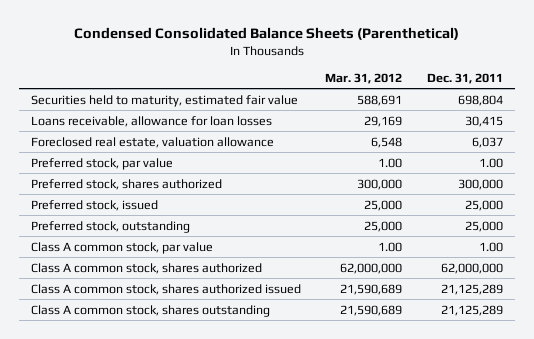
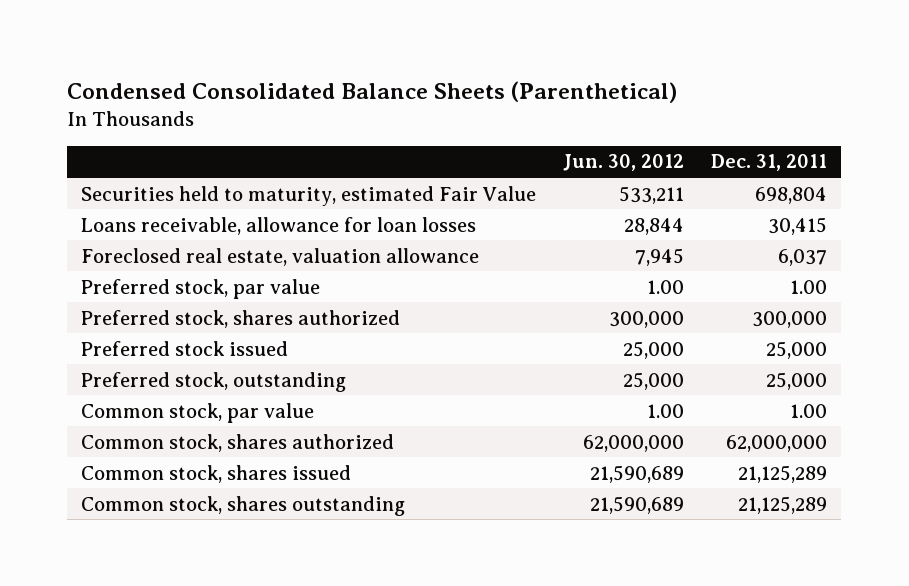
- | Mar. 31, 2012 | Dec. 31, 2011
+ | Jun. 30, 2012 | Dec. 31, 2011
- Securities held to maturity, estimated fair value | 588,691 | 698,804
+ Securities held to maturity, estimated Fair Value | 533,211 | 698,804
- Preferred stock, issued | 25,000 | 25,000
+ Preferred stock issued | 25,000 | 25,000
- Class A common stock, par value | 1.00 | 1.00
- Class A common stock, shares authorized | 62,000,000 | 62,000,000
- Class A common stock, shares authorized issued | 21,590,689 | 21,125,289
- Class A common stock, shares outstanding | 21,590,689 | 21,125,289
+ Common stock, par value | 1.00 | 1.00
+ Common stock, shares authorized | 62,000,000 | 62,000,000
+ Common stock, shares issued | 21,590,689 | 21,125,289
+ Common stock, shares outstanding | 21,590,689 | 21,125,289

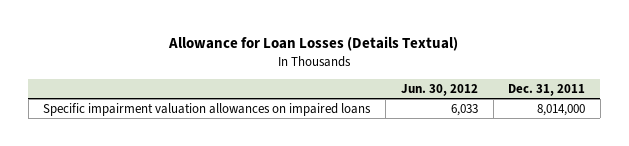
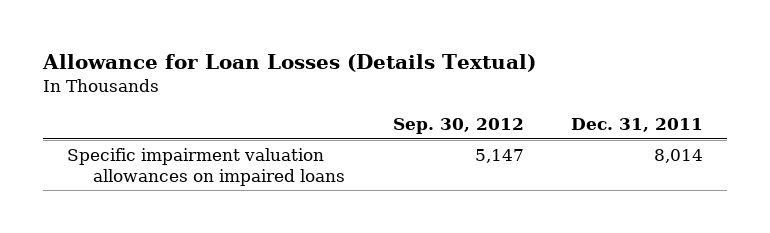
- | Jun. 30, 2012 | Dec. 31, 2011
+ | Sep. 30, 2012 | Dec. 31, 2011
- Specific impairment valuation allowances on impaired loans | 6,033 | 8,014,000
+ Specific impairment valuation allowances on impaired loans | 5,147 | 8,014

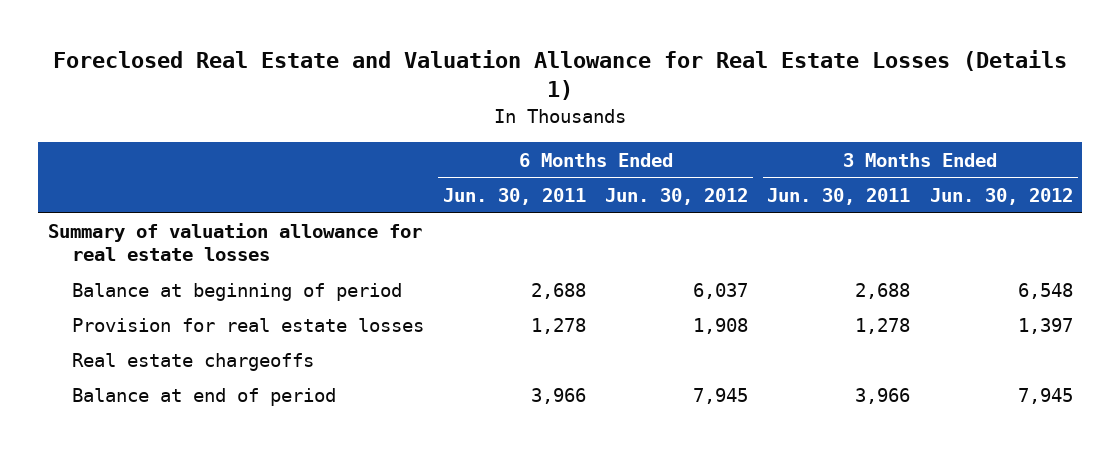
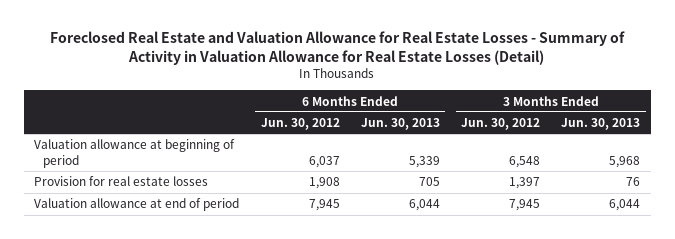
- Foreclosed Real Estate and Valuation Allowance for Real Estate Losses (Details 1)
+ Foreclosed Real Estate and Valuation Allowance for Real Estate Losses - Summary of Activity in Valuation Allowance for Real Estate Losses (Detail)
- | 6 Months Ended Jun. 30, 2011 | 6 Months Ended Jun. 30, 2012 | 3 Months Ended Jun. 30, 2011 | 3 Months Ended Jun. 30, 2012
+ | 6 Months Ended Jun. 30, 2012 | 6 Months Ended Jun. 30, 2013 | 3 Months Ended Jun. 30, 2012 | 3 Months Ended Jun. 30, 2013
- Summary of valuation allowance for real estate losses
- Balance at beginning of period | 2,688 | 6,037 | 2,688 | 6,548
+ Valuation allowance at beginning of period | 6,037 | 5,339 | 6,548 | 5,968
- Real estate chargeoffs
- Balance at end of period | 3,966 | 7,945 | 3,966 | 7,945
+ Valuation allowance at end of period | 7,945 | 6,044 | 7,945 | 6,044

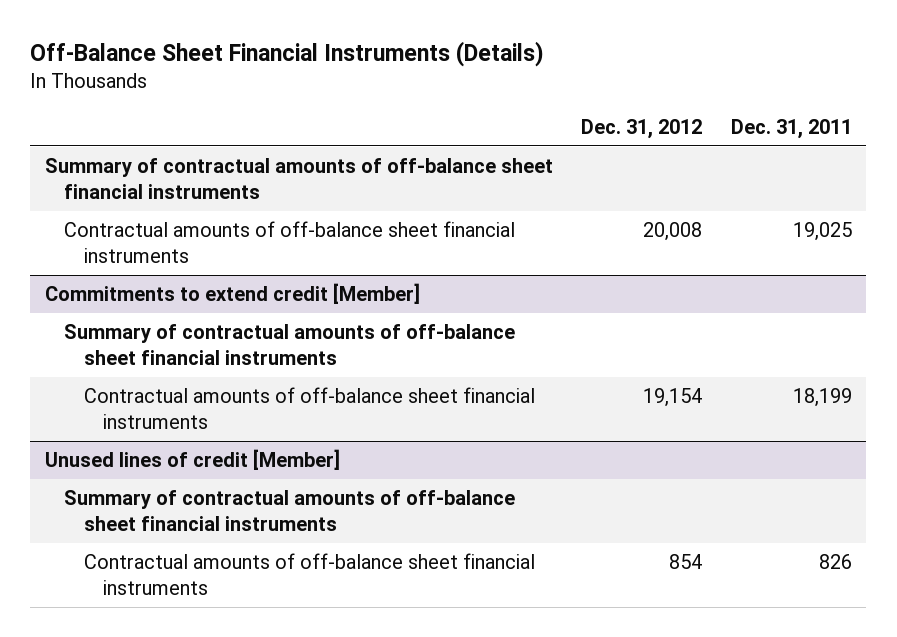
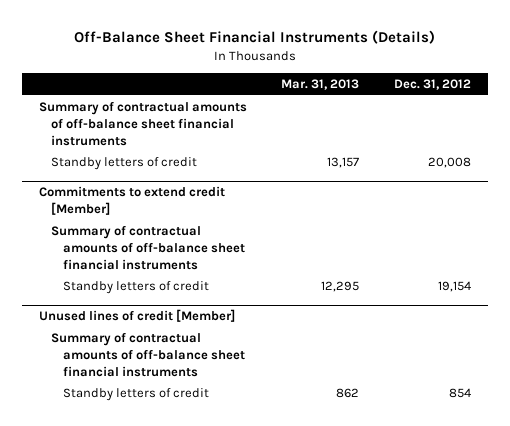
- | Dec. 31, 2012 | Dec. 31, 2011
+ | Mar. 31, 2013 | Dec. 31, 2012
- Contractual amounts of off-balance sheet financial instruments | 20,008 | 19,025
+ Standby letters of credit | 13,157 | 20,008
@ Commitments to extend credit [Member]
- Contractual amounts of off-balance sheet financial instruments | 19,154 | 18,199
+ Standby letters of credit | 12,295 | 19,154
@ Unused lines of credit [Member]
- Contractual amounts of off-balance sheet financial instruments | 854 | 826
+ Standby letters of credit | 862 | 854

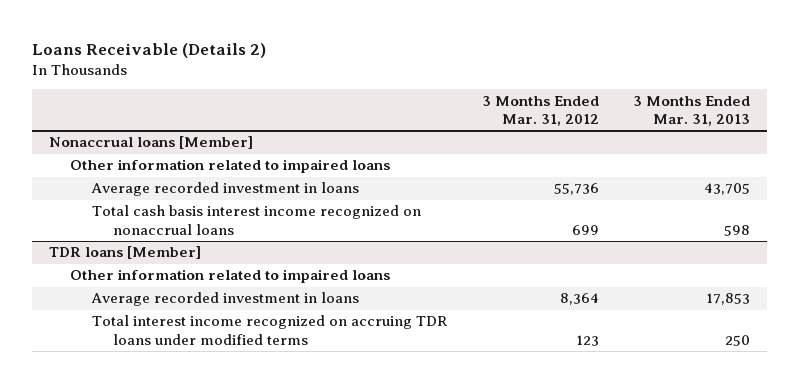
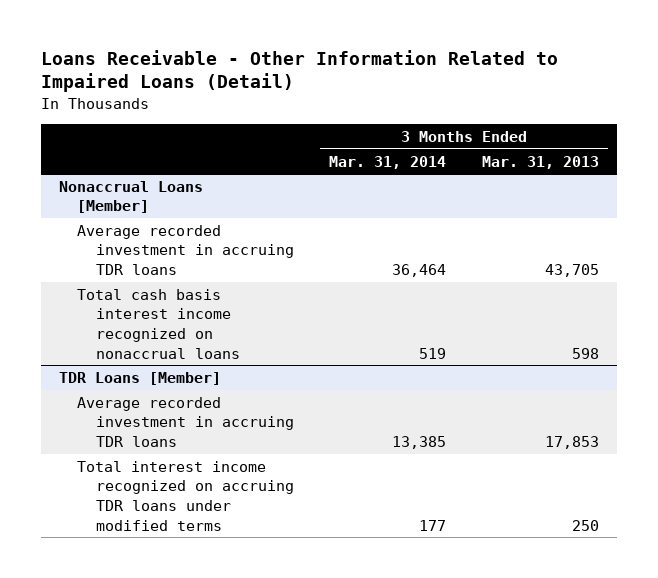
- Loans Receivable (Details 2)
+ Loans Receivable - Other Information Related to Impaired Loans (Detail)
- | 3 Months Ended Mar. 31, 2012 | 3 Months Ended Mar. 31, 2013
+ | 3 Months Ended Mar. 31, 2014 | 3 Months Ended Mar. 31, 2013
- Nonaccrual loans [Member]
- Other information related to impaired loans
- Average recorded investment in loans | 55,736 | 43,705
+ Nonaccrual Loans [Member]
+ Average recorded investment in accruing TDR loans | 36,464 | 43,705
- TDR loans [Member]
- Other information related to impaired loans
- Average recorded investment in loans | 8,364 | 17,853
+ TDR Loans [Member]
+ Average recorded investment in accruing TDR loans | 13,385 | 17,853

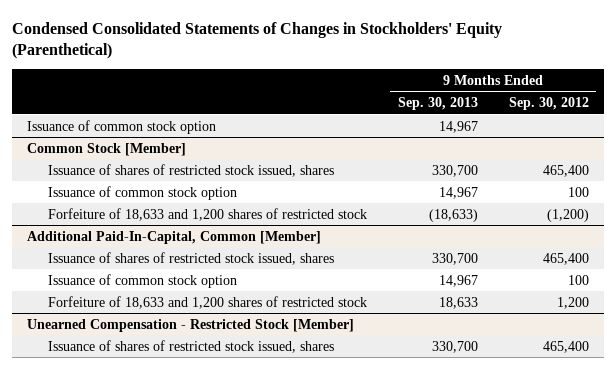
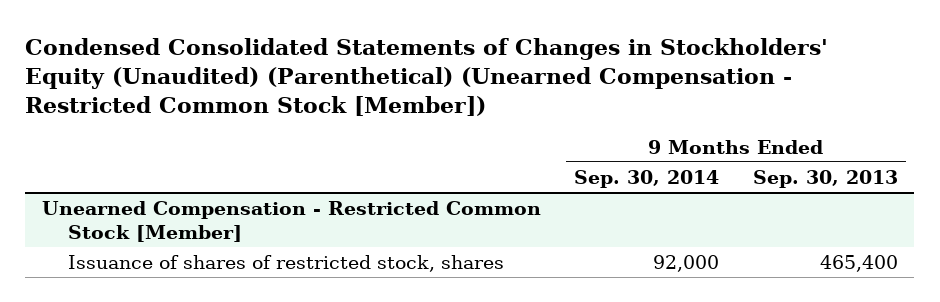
- Condensed Consolidated Statements of Changes in Stockholders' Equity (Parenthetical)
+ Condensed Consolidated Statements of Changes in Stockholders' Equity (Unaudited) (Parenthetical) (Unearned Compensation - Restricted Common Stock [Member])
- | 9 Months Ended Sep. 30, 2013 | 9 Months Ended Sep. 30, 2012
+ | 9 Months Ended Sep. 30, 2014 | 9 Months Ended Sep. 30, 2013
- Issuance of common stock option | 14,967 |
- Common Stock [Member]
- Issuance of shares of restricted stock issued, shares | 330,700 | 465,400
- Issuance of common stock option | 14,967 | 100
- Forfeiture of 18,633 and 1,200 shares of restricted stock | (18,633) | (1,200)
- Additional Paid-In-Capital, Common [Member]
- Issuance of shares of restricted stock issued, shares | 330,700 | 465,400
- Issuance of common stock option | 14,967 | 100
- Forfeiture of 18,633 and 1,200 shares of restricted stock | 18,633 | 1,200
- Unearned Compensation - Restricted Stock [Member]
- Issuance of shares of restricted stock issued, shares | 330,700 | 465,400
+ Unearned Compensation - Restricted Common Stock [Member]
+ Issuance of shares of restricted stock, shares | 92,000 | 465,400

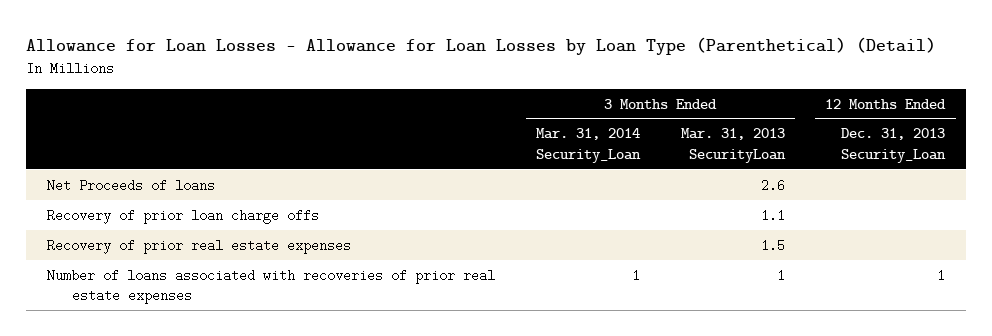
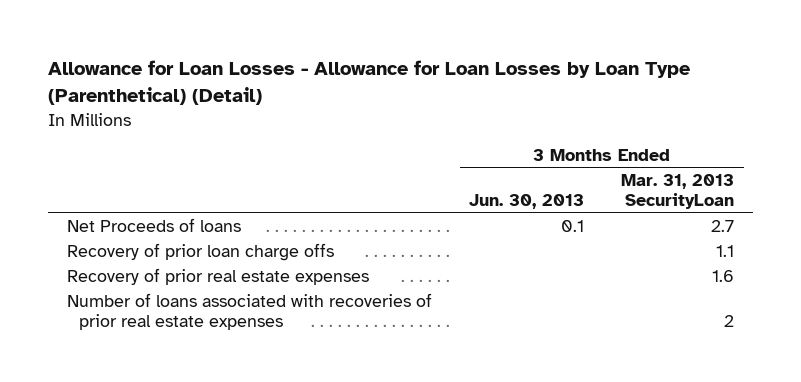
- | 3 Months Ended Mar. 31, 2014 Security_Loan | 3 Months Ended Mar. 31, 2013 SecurityLoan | 12 Months Ended Dec. 31, 2013 Security_Loan
+ | 3 Months Ended Jun. 30, 2013 | 3 Months Ended Mar. 31, 2013 SecurityLoan
- Net Proceeds of loans | | 2.6 |
+ Net Proceeds of loans | 0.1 | 2.7
- Recovery of prior real estate expenses | | 1.5 |
- Number of loans associated with recoveries of prior real estate expenses | 1 | 1 | 1
+ Recovery of prior real estate expenses | | 1.6
+ Number of loans associated with recoveries of prior real estate expenses | | 2

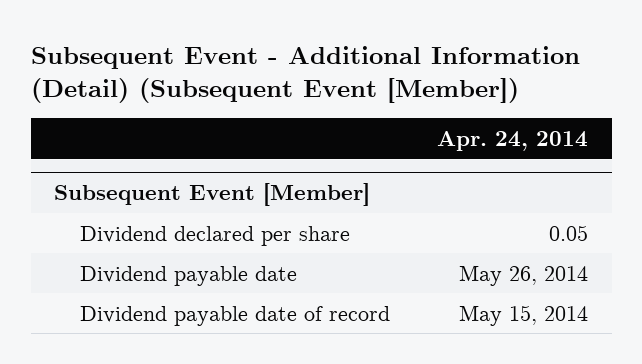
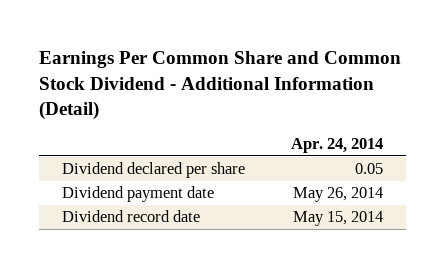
- Subsequent Event - Additional Information (Detail) (Subsequent Event [Member])
+ Earnings Per Common Share and Common Stock Dividend - Additional Information (Detail)
- Subsequent Event [Member]
- Dividend payable date | May 26, 2014
- Dividend payable date of record | May 15, 2014
+ Dividend payment date | May 26, 2014
+ Dividend record date | May 15, 2014

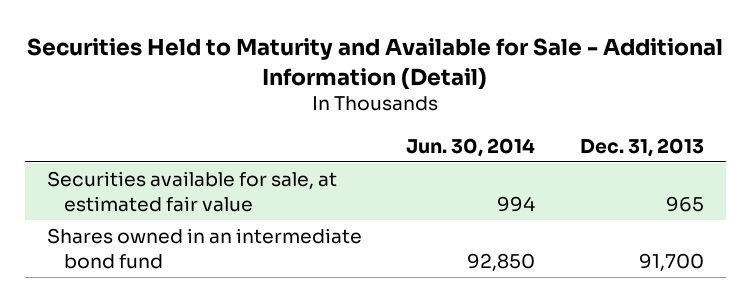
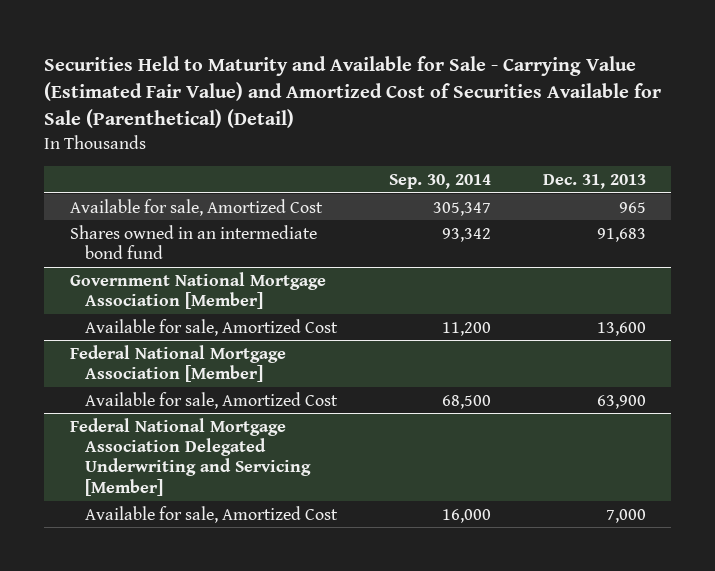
- Securities Held to Maturity and Available for Sale - Additional Information (Detail)
+ Securities Held to Maturity and Available for Sale - Carrying Value (Estimated Fair Value) and Amortized Cost of Securities Available for Sale (Parenthetical) (Detail)
- | Jun. 30, 2014 | Dec. 31, 2013
+ | Sep. 30, 2014 | Dec. 31, 2013
- Securities available for sale, at estimated fair value | 994 | 965
- Shares owned in an intermediate bond fund | 92,850 | 91,700
+ Available for sale, Amortized Cost | 305,347 | 965
+ Shares owned in an intermediate bond fund | 93,342 | 91,683
+ Government National Mortgage Association [Member]
+ Available for sale, Amortized Cost | 11,200 | 13,600
+ Federal National Mortgage Association [Member]
+ Available for sale, Amortized Cost | 68,500 | 63,900
+ Federal National Mortgage Association Delegated Underwriting and Servicing [Member]
+ Available for sale, Amortized Cost | 16,000 | 7,000

